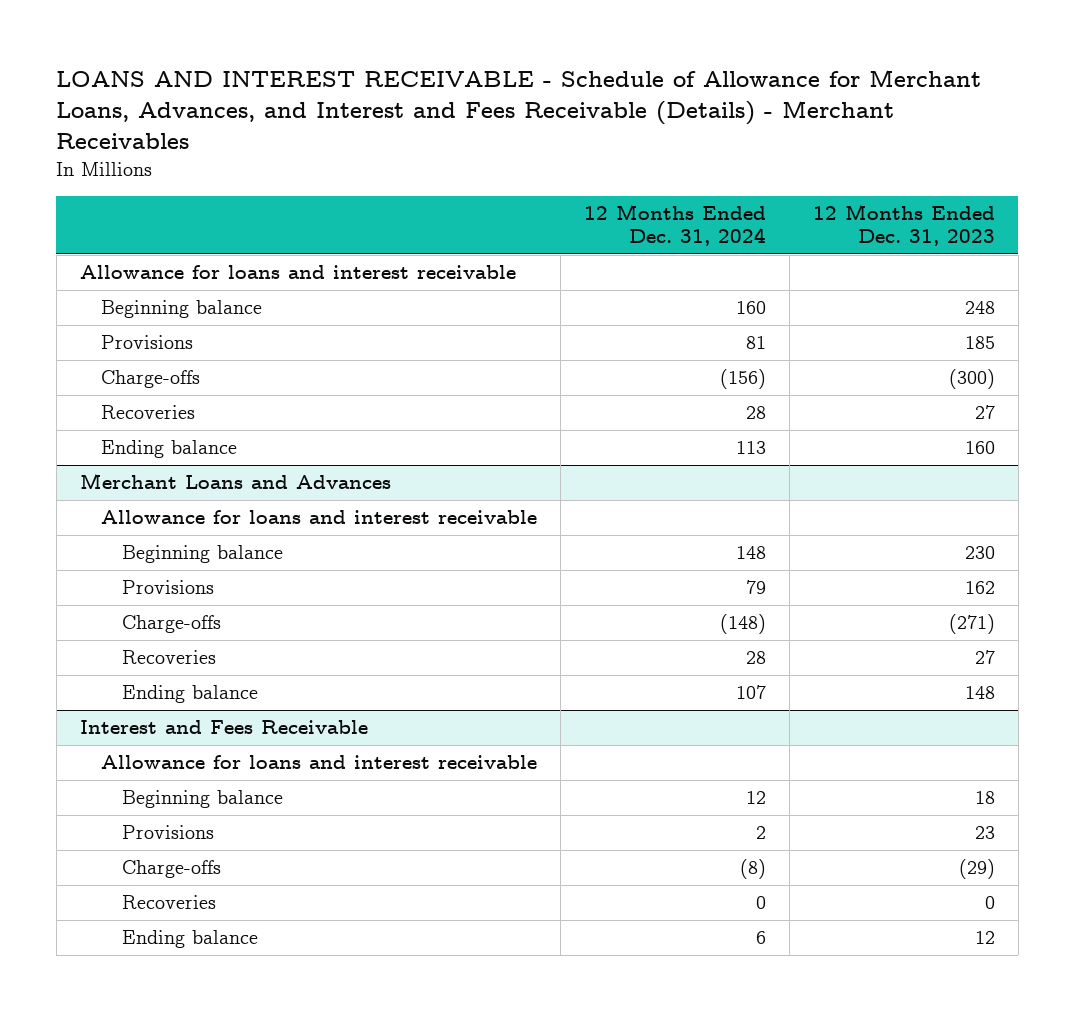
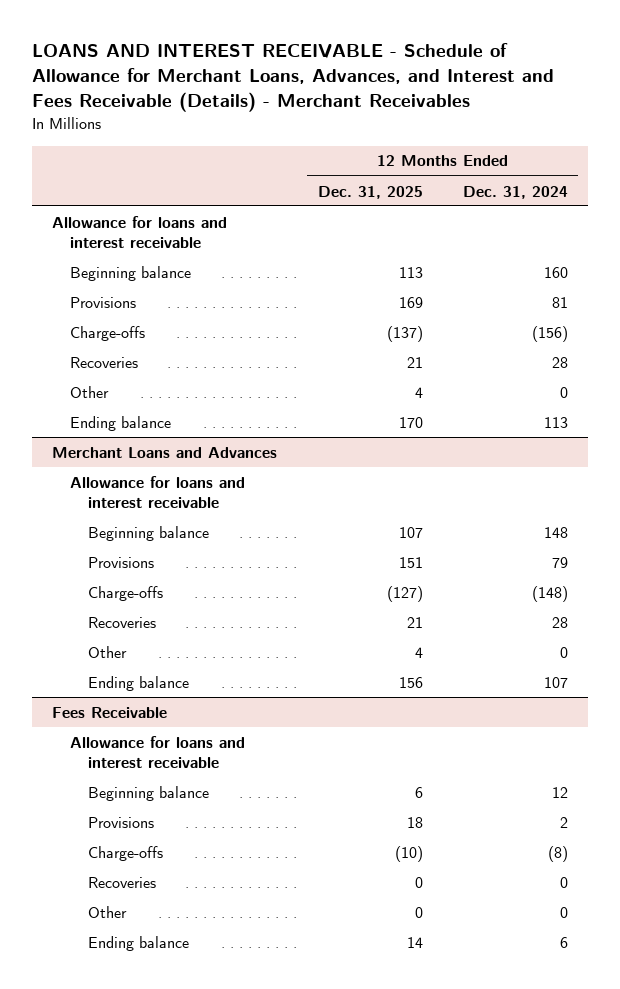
- | 12 Months Ended Dec. 31, 2024 | 12 Months Ended Dec. 31, 2023
+ | 12 Months Ended Dec. 31, 2025 | 12 Months Ended Dec. 31, 2024
+ Other | 4 | 0
@ Merchant Loans and Advances
+ Other | 4 | 0
- Interest and Fees Receivable
+ Fees Receivable
+ Other | 0 | 0

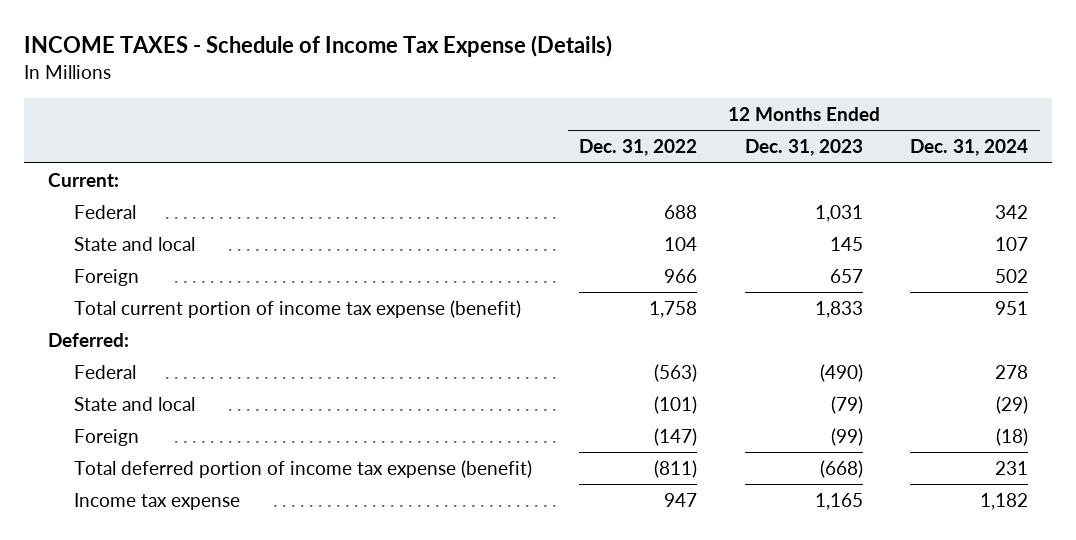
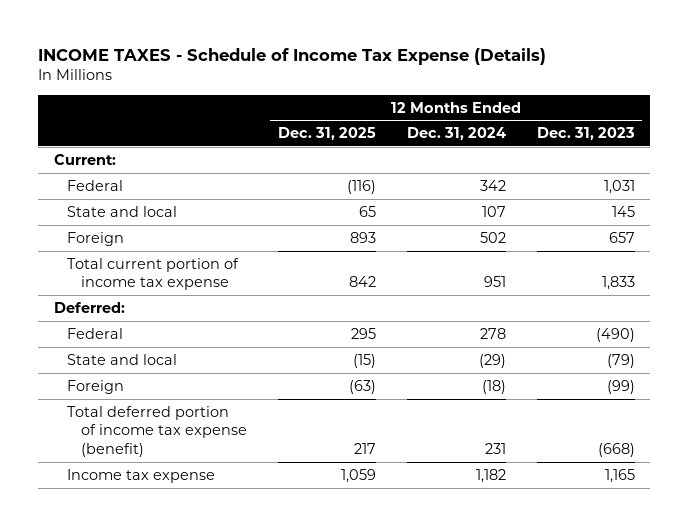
- | 12 Months Ended Dec. 31, 2022 | 12 Months Ended Dec. 31, 2023 | 12 Months Ended Dec. 31, 2024
+ | 12 Months Ended Dec. 31, 2025 | 12 Months Ended Dec. 31, 2024 | 12 Months Ended Dec. 31, 2023
- Total current portion of income tax expense (benefit) | 1,758 | 1,833 | 951
+ Total current portion of income tax expense | 842 | 951 | 1,833

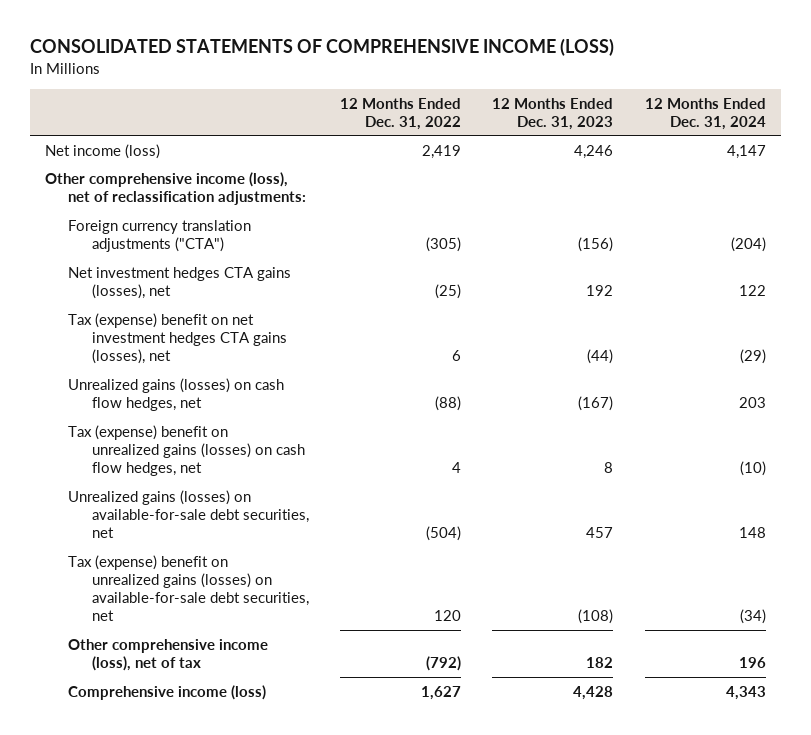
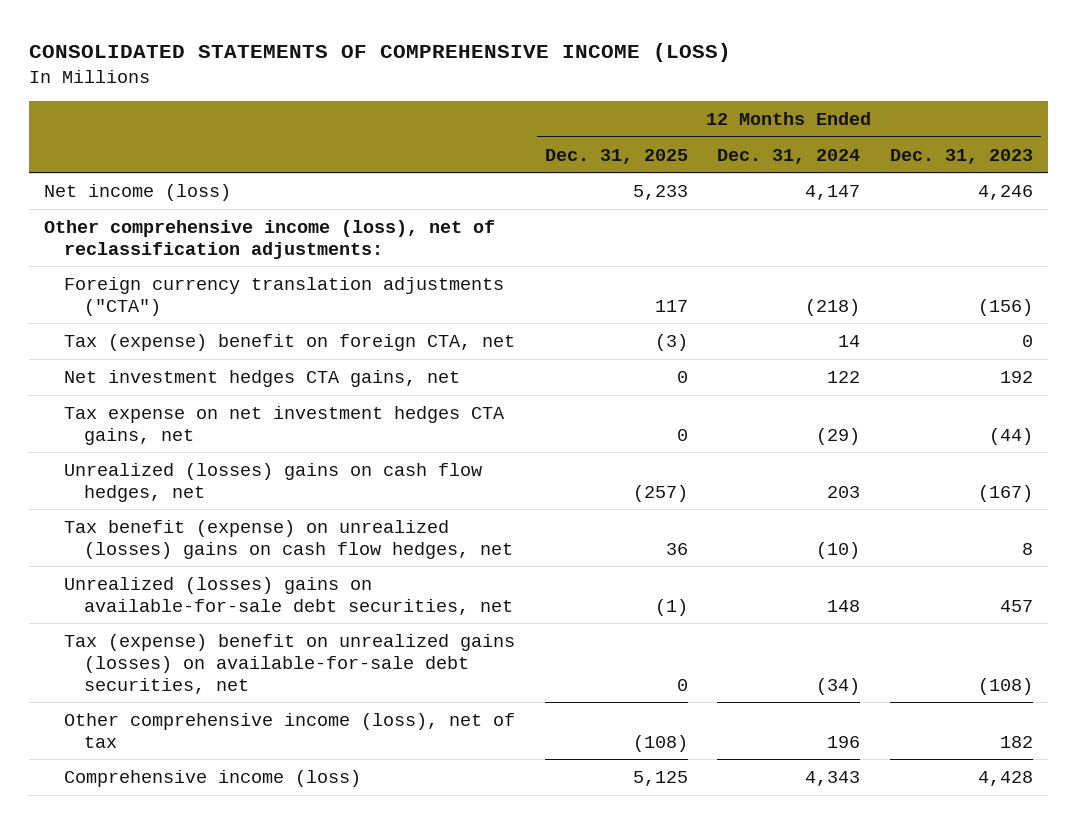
- | 12 Months Ended Dec. 31, 2022 | 12 Months Ended Dec. 31, 2023 | 12 Months Ended Dec. 31, 2024
+ | 12 Months Ended Dec. 31, 2025 | 12 Months Ended Dec. 31, 2024 | 12 Months Ended Dec. 31, 2023
- Foreign currency translation adjustments ("CTA") | (305) | (156) | (204)
- Net investment hedges CTA gains (losses), net | (25) | 192 | 122
- Tax (expense) benefit on net investment hedges CTA gains (losses), net | 6 | (44) | (29)
- Unrealized gains (losses) on cash flow hedges, net | (88) | (167) | 203
- Tax (expense) benefit on unrealized gains (losses) on cash flow hedges, net | 4 | 8 | (10)
- Unrealized gains (losses) on available-for-sale debt securities, net | (504) | 457 | 148
+ Foreign currency translation adjustments ("CTA") | 117 | (218) | (156)
+ Tax (expense) benefit on foreign CTA, net | (3) | 14 | 0
+ Net investment hedges CTA gains, net | 0 | 122 | 192
+ Tax expense on net investment hedges CTA gains, net | 0 | (29) | (44)
+ Unrealized (losses) gains on cash flow hedges, net | (257) | 203 | (167)
+ Tax benefit (expense) on unrealized (losses) gains on cash flow hedges, net | 36 | (10) | 8
+ Unrealized (losses) gains on available-for-sale debt securities, net | (1) | 148 | 457

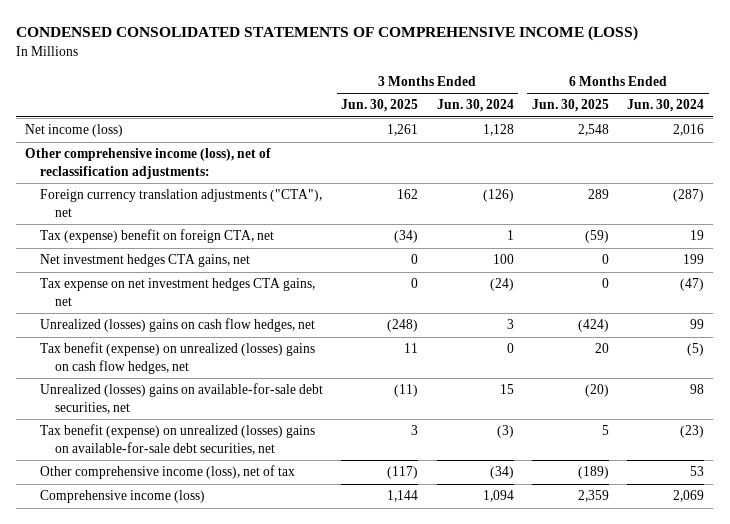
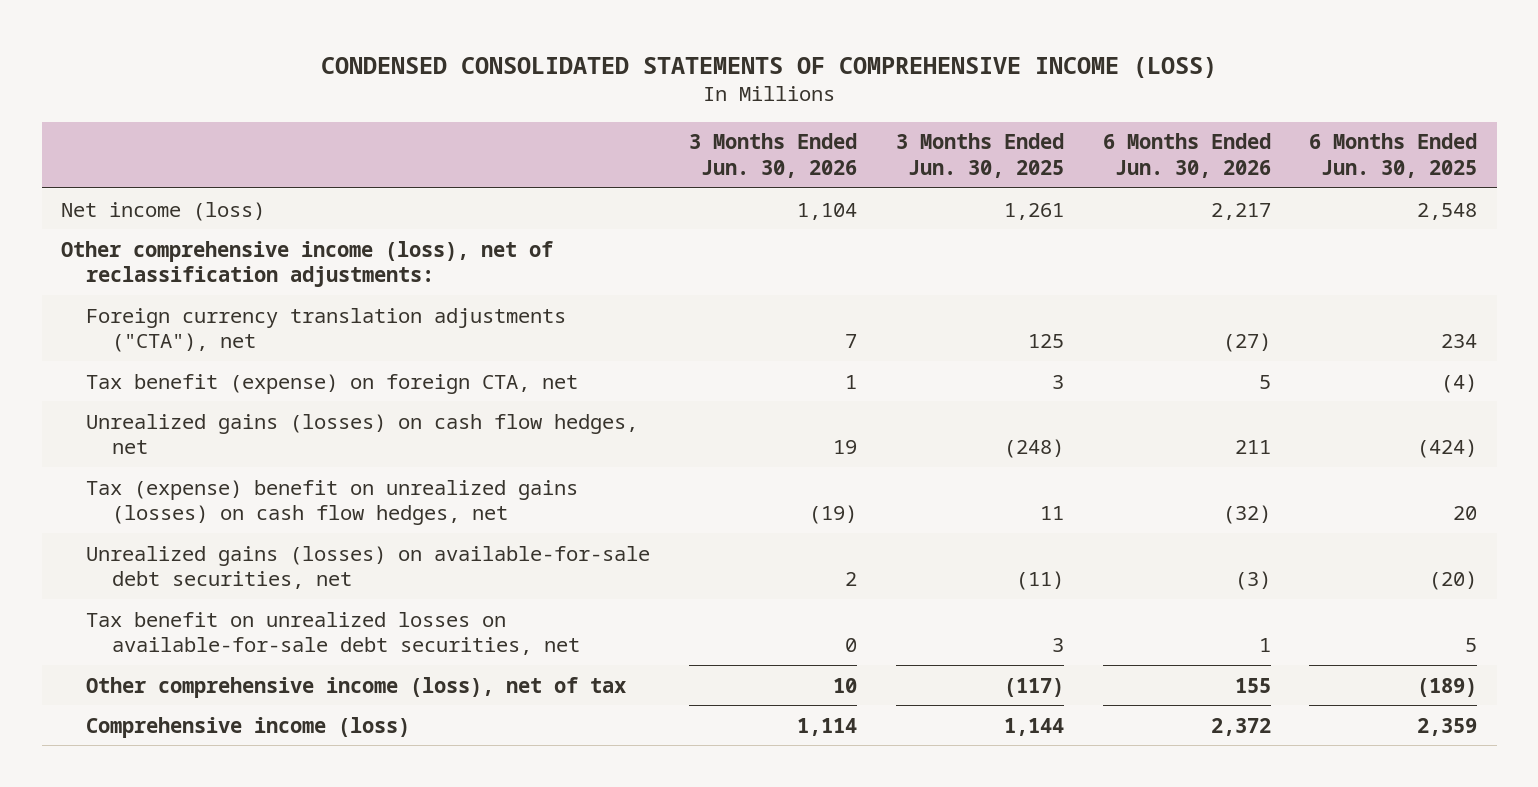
- | 3 Months Ended Jun. 30, 2025 | 3 Months Ended Jun. 30, 2024 | 6 Months Ended Jun. 30, 2025 | 6 Months Ended Jun. 30, 2024
+ | 3 Months Ended Jun. 30, 2026 | 3 Months Ended Jun. 30, 2025 | 6 Months Ended Jun. 30, 2026 | 6 Months Ended Jun. 30, 2025
- Foreign currency translation adjustments ("CTA"), net | 162 | (126) | 289 | (287)
- Tax (expense) benefit on foreign CTA, net | (34) | 1 | (59) | 19
- Net investment hedges CTA gains, net | 0 | 100 | 0 | 199
- Tax expense on net investment hedges CTA gains, net | 0 | (24) | 0 | (47)
- Unrealized (losses) gains on cash flow hedges, net | (248) | 3 | (424) | 99
- Tax benefit (expense) on unrealized (losses) gains on cash flow hedges, net | 11 | 0 | 20 | (5)
- Unrealized (losses) gains on available-for-sale debt securities, net | (11) | 15 | (20) | 98
- Tax benefit (expense) on unrealized (losses) gains on available-for-sale debt securities, net | 3 | (3) | 5 | (23)
+ Foreign currency translation adjustments ("CTA"), net | 7 | 125 | (27) | 234
+ Tax benefit (expense) on foreign CTA, net | 1 | 3 | 5 | (4)
+ Unrealized gains (losses) on cash flow hedges, net | 19 | (248) | 211 | (424)
+ Tax (expense) benefit on unrealized gains (losses) on cash flow hedges, net | (19) | 11 | (32) | 20
+ Unrealized gains (losses) on available-for-sale debt securities, net | 2 | (11) | (3) | (20)
+ Tax benefit on unrealized losses on available-for-sale debt securities, net | 0 | 3 | 1 | 5

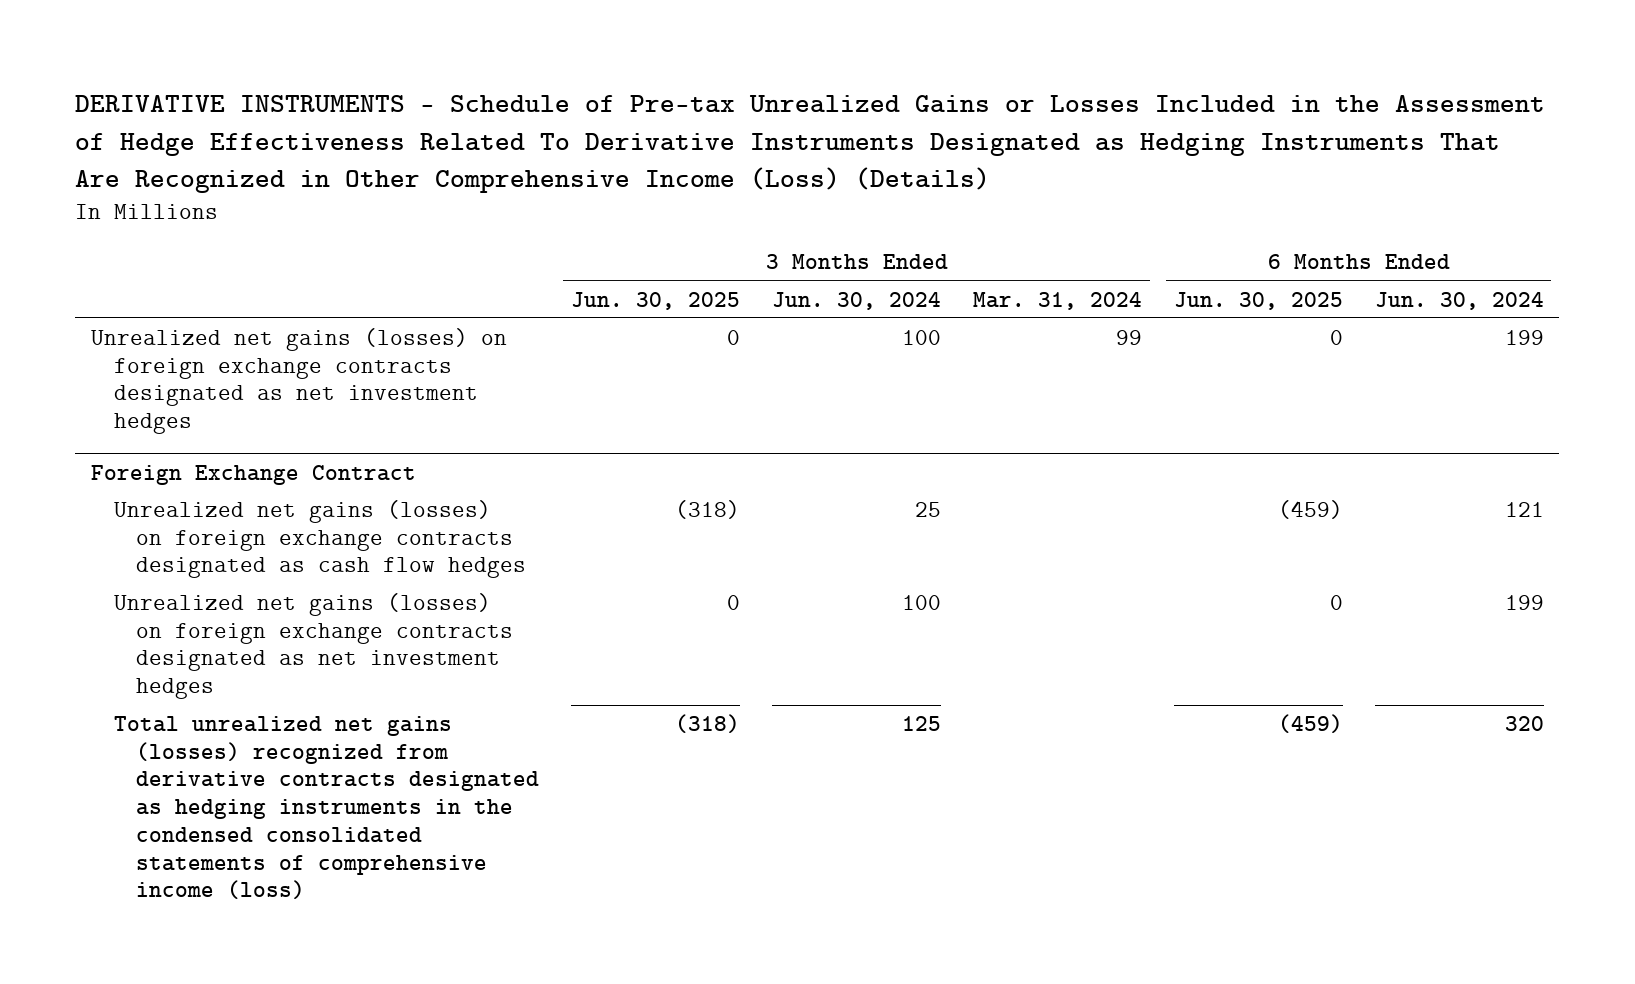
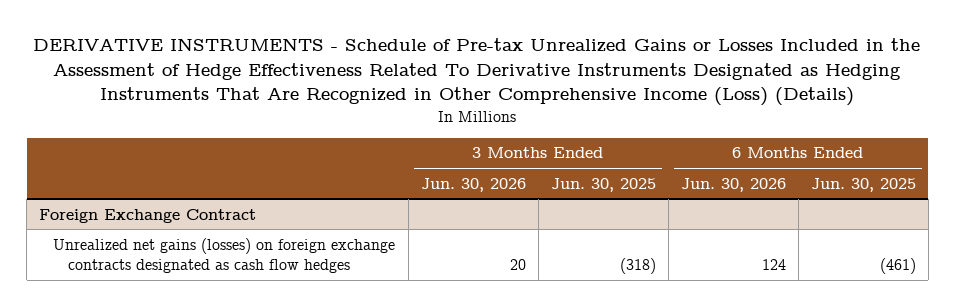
- | 3 Months Ended Jun. 30, 2025 | 3 Months Ended Jun. 30, 2024 | 3 Months Ended Mar. 31, 2024 | 6 Months Ended Jun. 30, 2025 | 6 Months Ended Jun. 30, 2024
+ | 3 Months Ended Jun. 30, 2026 | 3 Months Ended Jun. 30, 2025 | 6 Months Ended Jun. 30, 2026 | 6 Months Ended Jun. 30, 2025
- Unrealized net gains (losses) on foreign exchange contracts designated as net investment hedges | 0 | 100 | 99 | 0 | 199
@ Foreign Exchange Contract
- Unrealized net gains (losses) on foreign exchange contracts designated as cash flow hedges | (318) | 25 | | (459) | 121
- Unrealized net gains (losses) on foreign exchange contracts designated as net investment hedges | 0 | 100 | | 0 | 199
- Total unrealized net gains (losses) recognized from derivative contracts designated as hedging instruments in the condensed consolidated statements of comprehensive income (loss) | (318) | 125 | | (459) | 320
+ Unrealized net gains (losses) on foreign exchange contracts designated as cash flow hedges | 20 | (318) | 124 | (461)

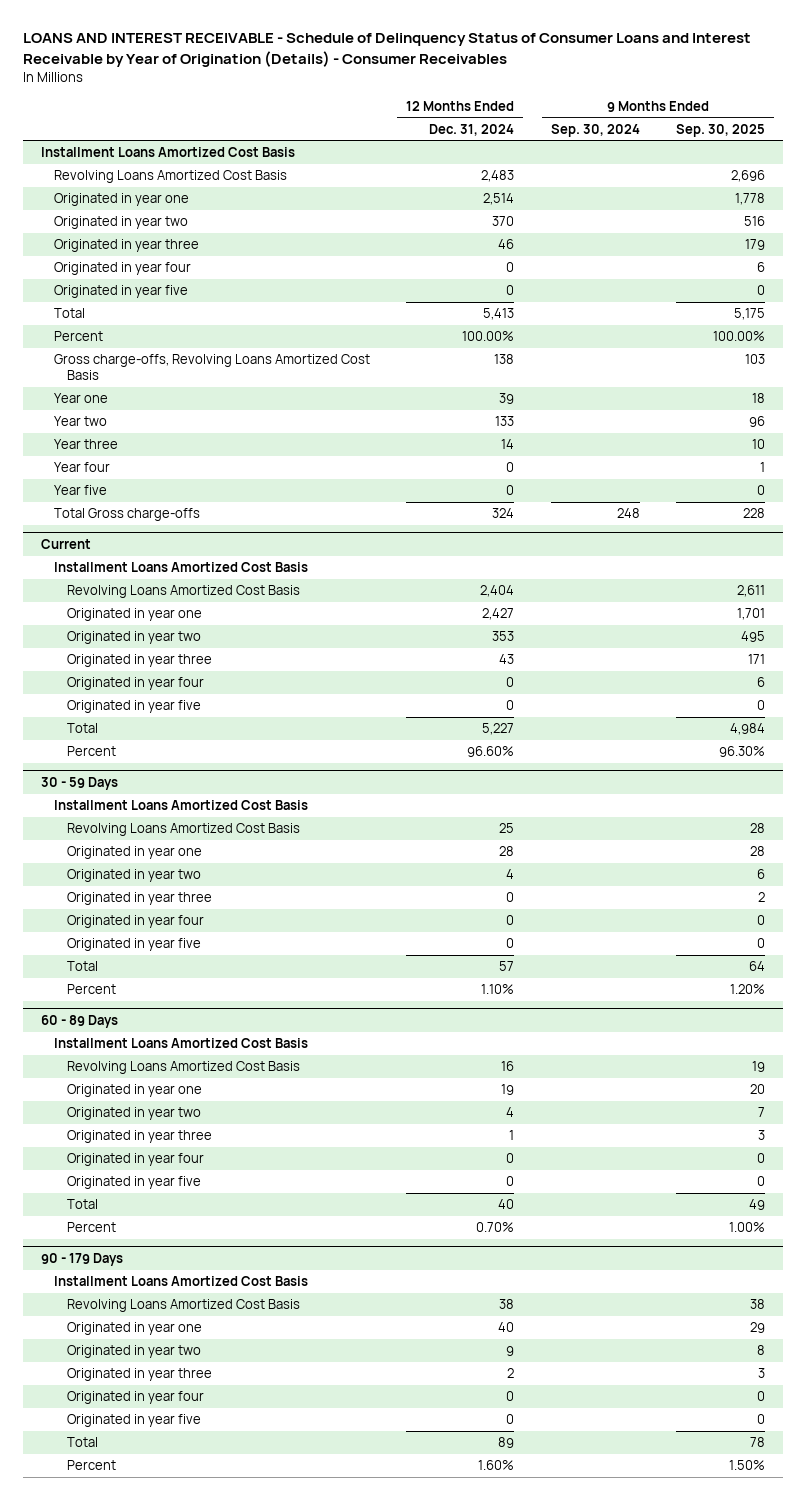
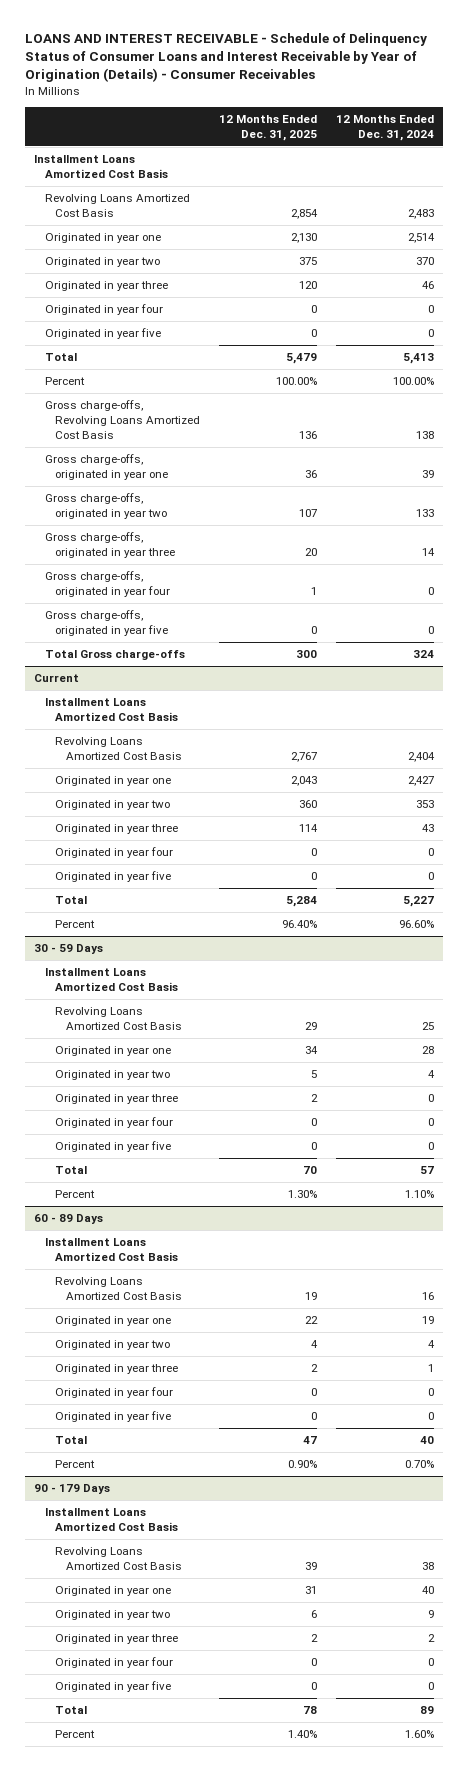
- | 12 Months Ended Dec. 31, 2024 | 9 Months Ended Sep. 30, 2024 | 9 Months Ended Sep. 30, 2025
+ | 12 Months Ended Dec. 31, 2025 | 12 Months Ended Dec. 31, 2024
- Year one | 39 | | 18
- Year two | 133 | | 96
- Year three | 14 | | 10
- Year four | 0 | | 1
- Year five | 0 | | 0
+ Gross charge-offs, originated in year one | 36 | 39
+ Gross charge-offs, originated in year two | 107 | 133
+ Gross charge-offs, originated in year three | 20 | 14
+ Gross charge-offs, originated in year four | 1 | 0
+ Gross charge-offs, originated in year five | 0 | 0

